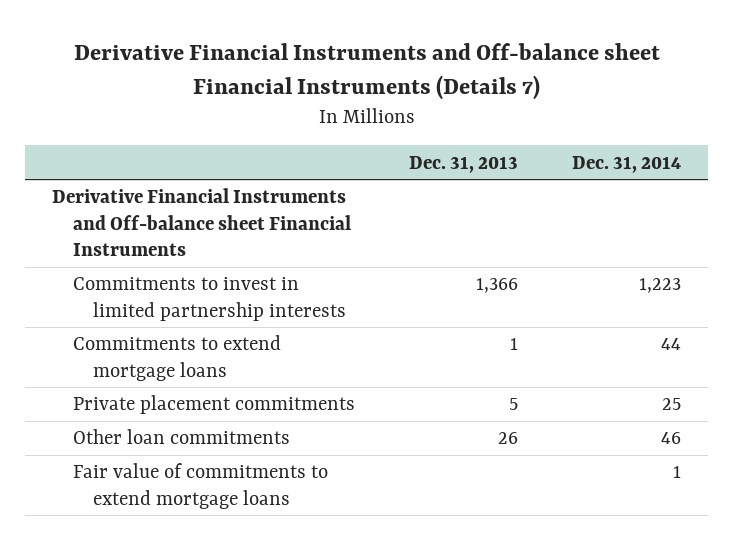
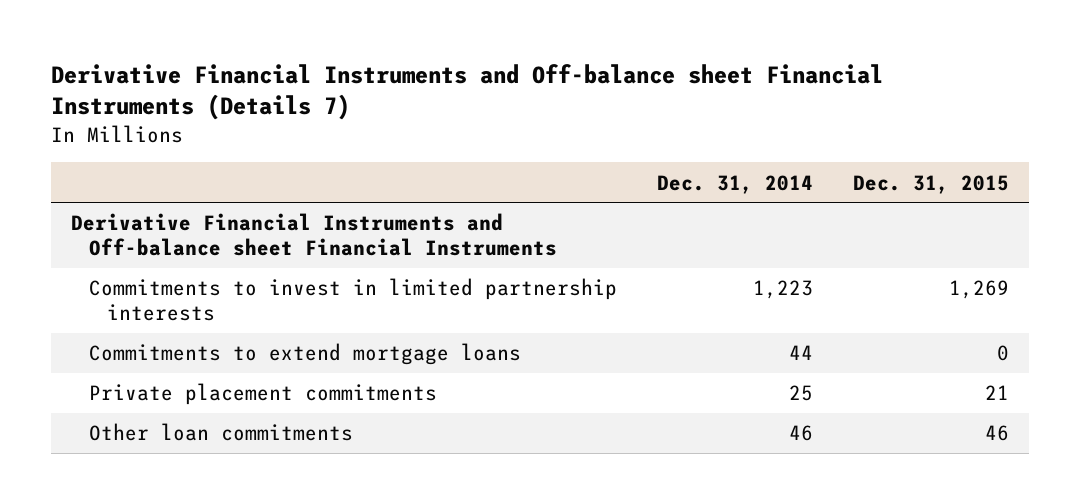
- | Dec. 31, 2013 | Dec. 31, 2014
+ | Dec. 31, 2014 | Dec. 31, 2015
- Fair value of commitments to extend mortgage loans | | 1

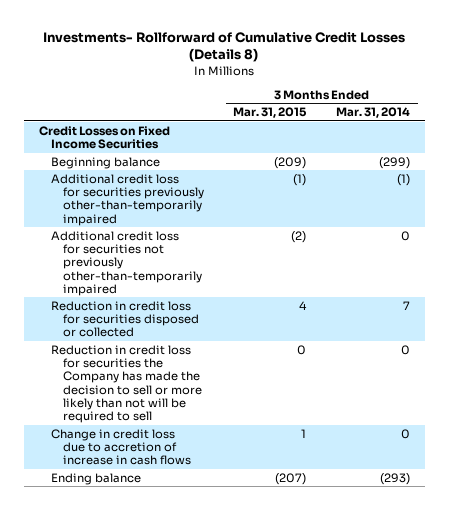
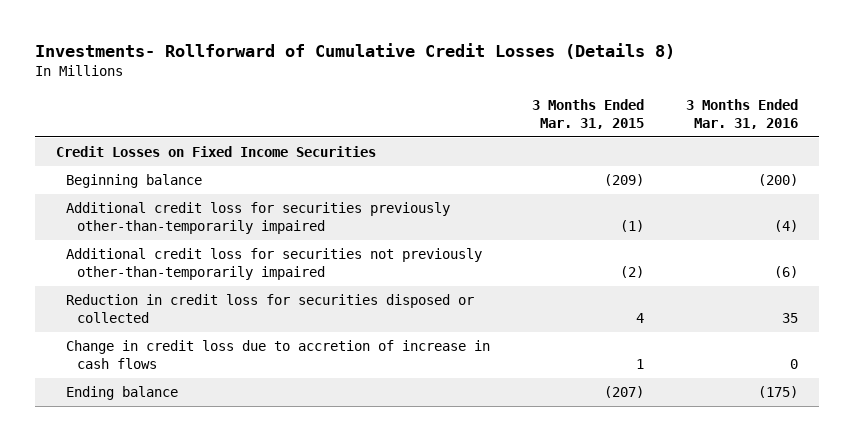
- | 3 Months Ended Mar. 31, 2015 | 3 Months Ended Mar. 31, 2014
+ | 3 Months Ended Mar. 31, 2015 | 3 Months Ended Mar. 31, 2016
- Reduction in credit loss for securities the Company has made the decision to sell or more likely than not will be required to sell | 0 | 0

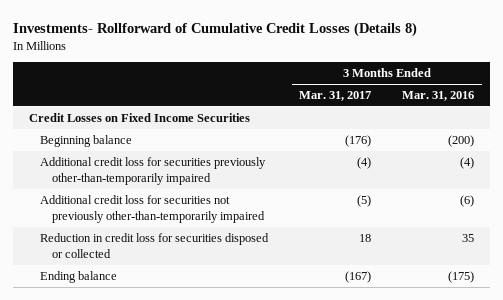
- | 3 Months Ended Mar. 31, 2015 | 3 Months Ended Mar. 31, 2016
+ | 3 Months Ended Mar. 31, 2017 | 3 Months Ended Mar. 31, 2016
- Change in credit loss due to accretion of increase in cash flows | 1 | 0

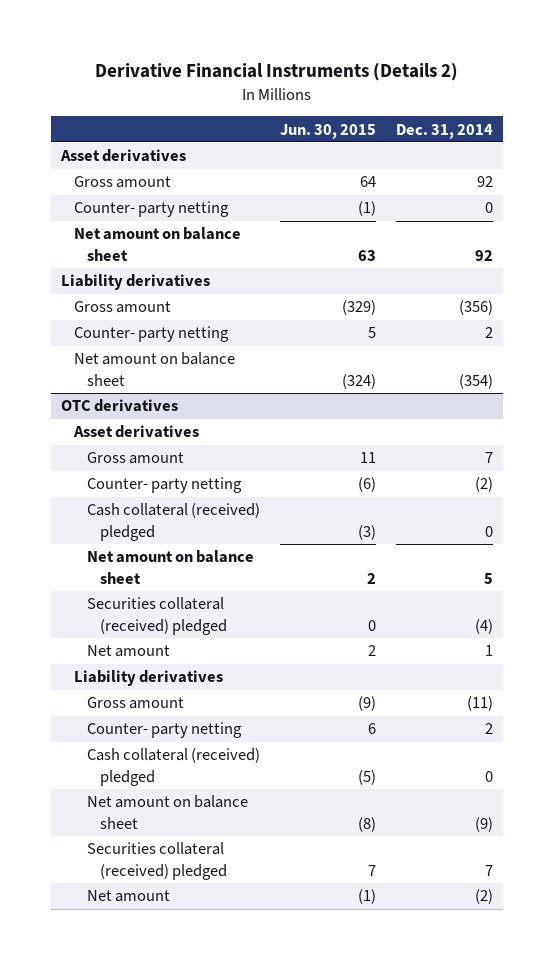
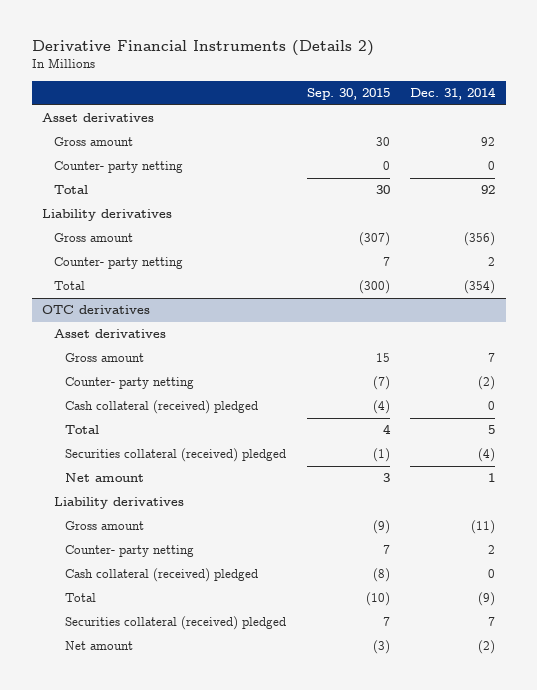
- | Jun. 30, 2015 | Dec. 31, 2014
+ | Sep. 30, 2015 | Dec. 31, 2014
- Net amount on balance sheet | 63 | 92
+ Total | 30 | 92
- Net amount on balance sheet | (324) | (354)
+ Total | (300) | (354)
@ OTC derivatives
- Net amount on balance sheet | 2 | 5
+ Total | 4 | 5
- Net amount on balance sheet | (8) | (9)
+ Total | (10) | (9)

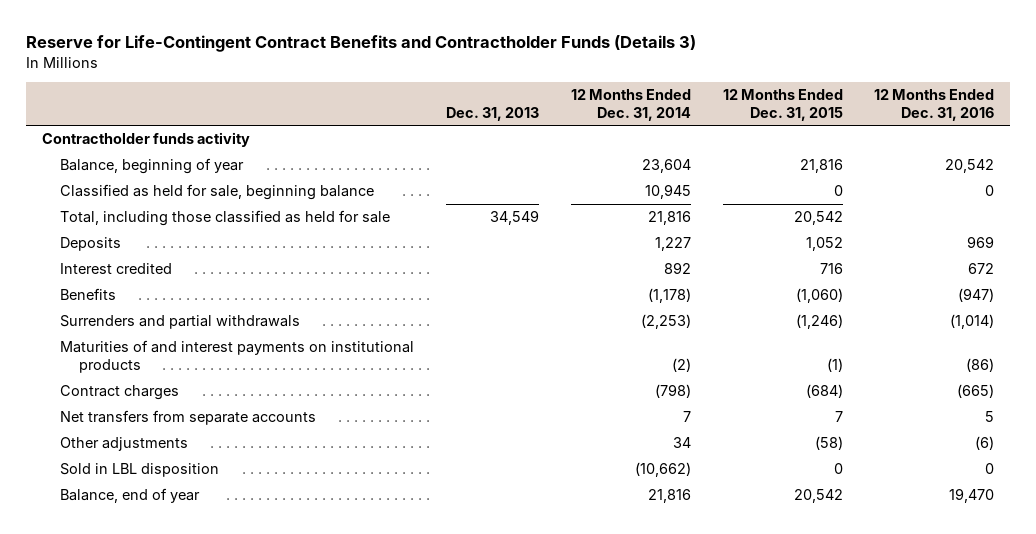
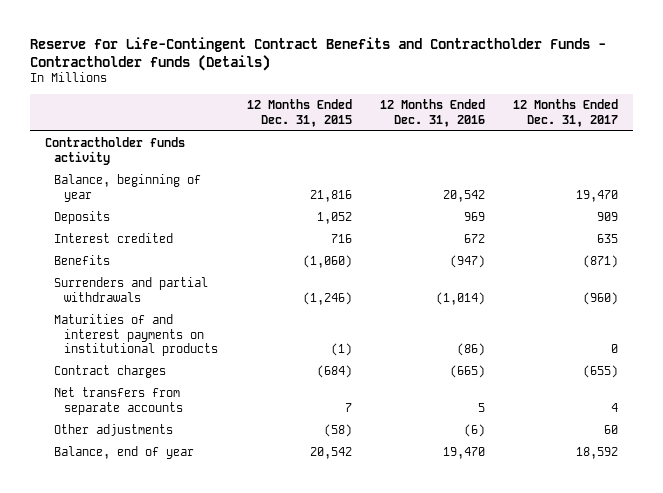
- Reserve for Life-Contingent Contract Benefits and Contractholder Funds (Details 3)
+ Reserve for Life-Contingent Contract Benefits and Contractholder Funds - Contractholder funds (Details)
- | Dec. 31, 2013 | 12 Months Ended Dec. 31, 2014 | 12 Months Ended Dec. 31, 2015 | 12 Months Ended Dec. 31, 2016
+ | 12 Months Ended Dec. 31, 2015 | 12 Months Ended Dec. 31, 2016 | 12 Months Ended Dec. 31, 2017
- Classified as held for sale, beginning balance | | 10,945 | 0 | 0
- Total, including those classified as held for sale | 34,549 | 21,816 | 20,542 |
- Sold in LBL disposition | | (10,662) | 0 | 0

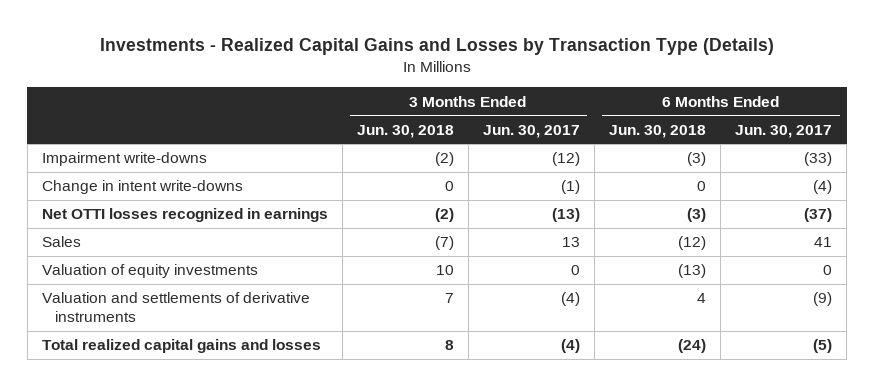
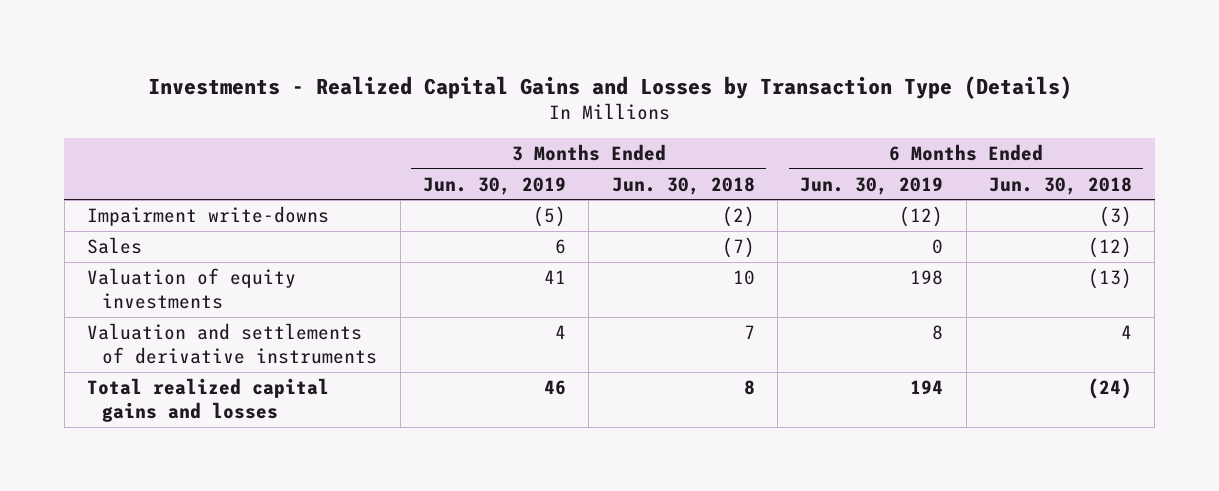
- | 3 Months Ended Jun. 30, 2018 | 3 Months Ended Jun. 30, 2017 | 6 Months Ended Jun. 30, 2018 | 6 Months Ended Jun. 30, 2017
+ | 3 Months Ended Jun. 30, 2019 | 3 Months Ended Jun. 30, 2018 | 6 Months Ended Jun. 30, 2019 | 6 Months Ended Jun. 30, 2018
- Change in intent write-downs | 0 | (1) | 0 | (4)
- Net OTTI losses recognized in earnings | (2) | (13) | (3) | (37)

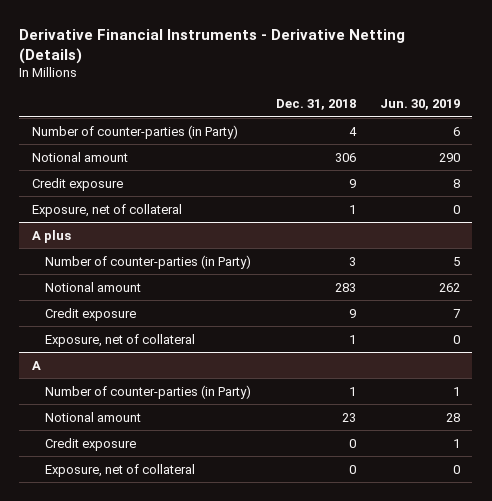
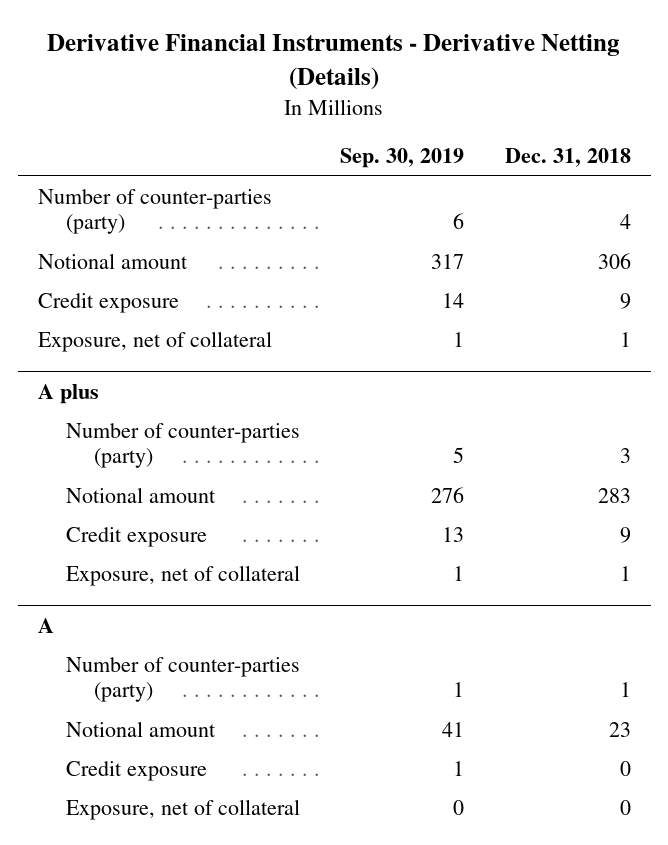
- | Dec. 31, 2018 | Jun. 30, 2019
+ | Sep. 30, 2019 | Dec. 31, 2018
- Number of counter-parties (in Party) | 4 | 6
+ Number of counter-parties (party) | 6 | 4
@ A plus
- Number of counter-parties (in Party) | 3 | 5
+ Number of counter-parties (party) | 5 | 3
@ A
- Number of counter-parties (in Party) | 1 | 1
+ Number of counter-parties (party) | 1 | 1

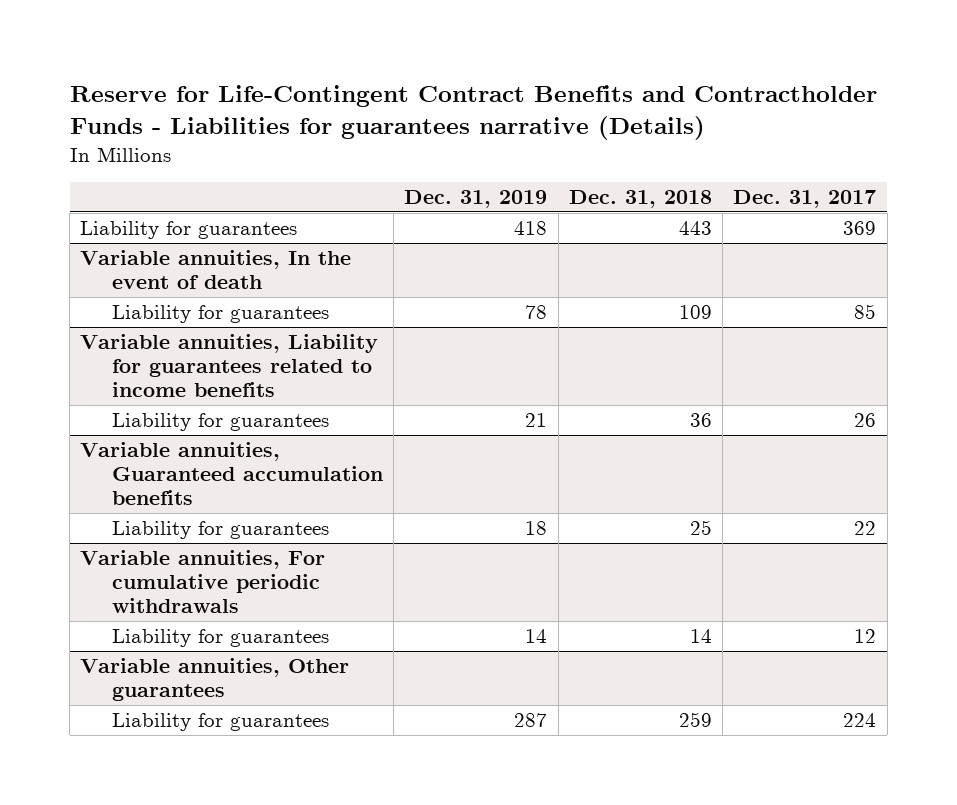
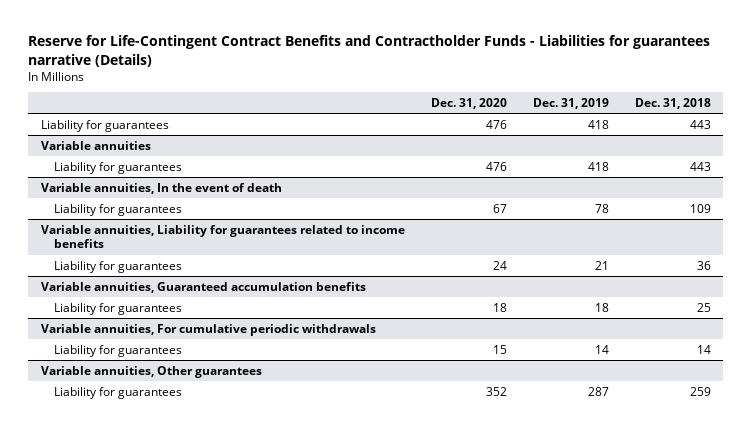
- | Dec. 31, 2019 | Dec. 31, 2018 | Dec. 31, 2017
+ | Dec. 31, 2020 | Dec. 31, 2019 | Dec. 31, 2018
+ Variable annuities
+ Liability for guarantees | 476 | 418 | 443

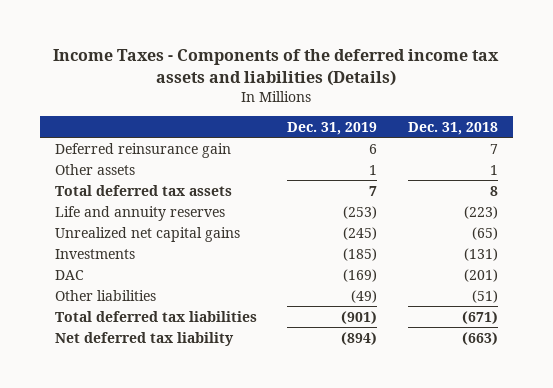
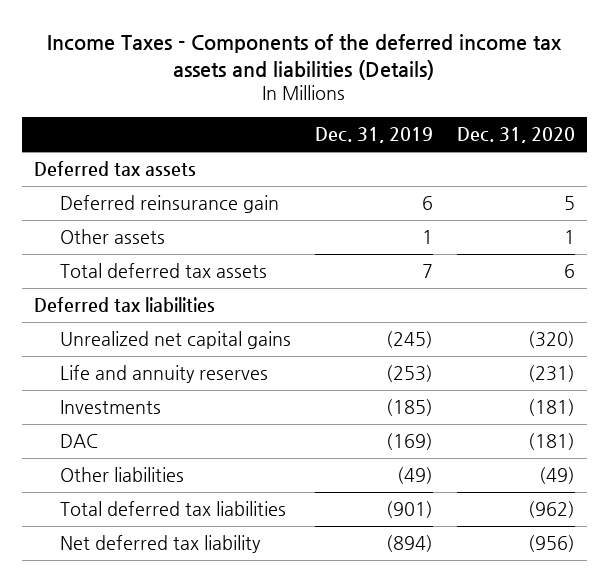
- | Dec. 31, 2019 | Dec. 31, 2018
+ | Dec. 31, 2019 | Dec. 31, 2020
+ Deferred tax assets
+ Deferred tax liabilities
moved down: Life and annuity reserves | (253) | (231)

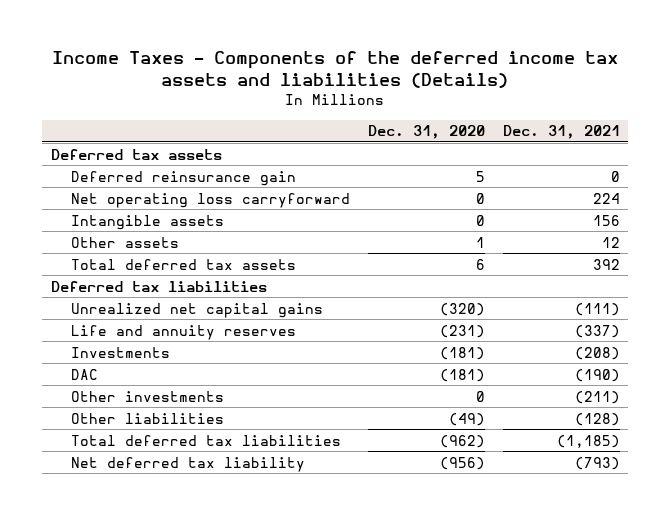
- | Dec. 31, 2019 | Dec. 31, 2020
+ | Dec. 31, 2020 | Dec. 31, 2021
+ Net operating loss carryforward | 0 | 224
+ Intangible assets | 0 | 156
+ Other investments | 0 | (211)

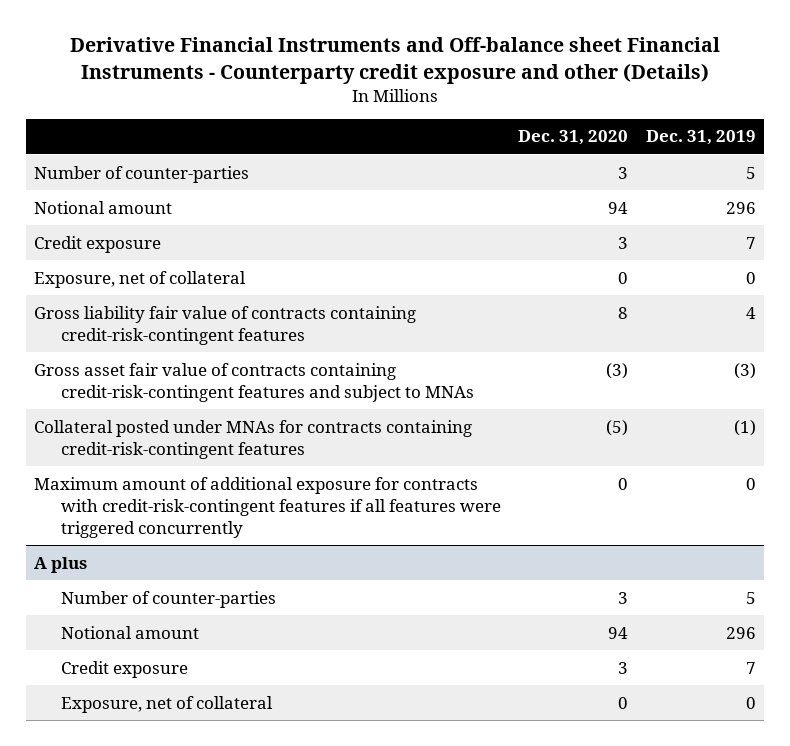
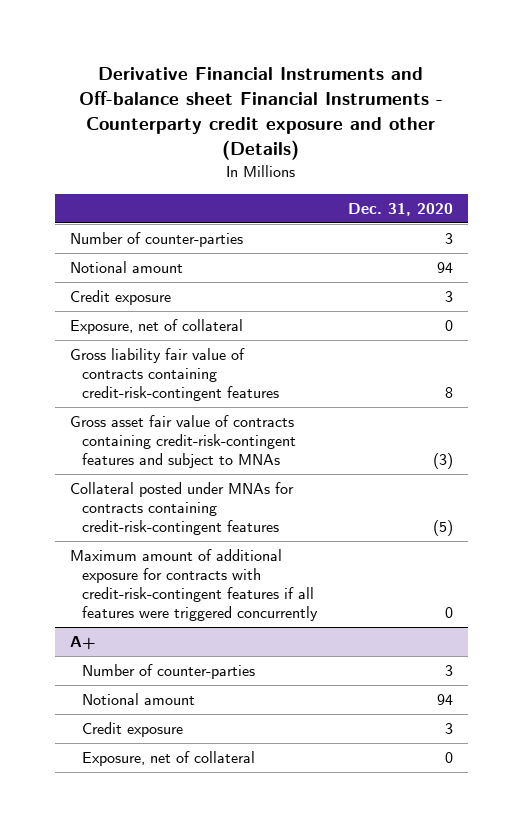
- | Dec. 31, 2020 | Dec. 31, 2019
+ | Dec. 31, 2020
- A plus
+ A+

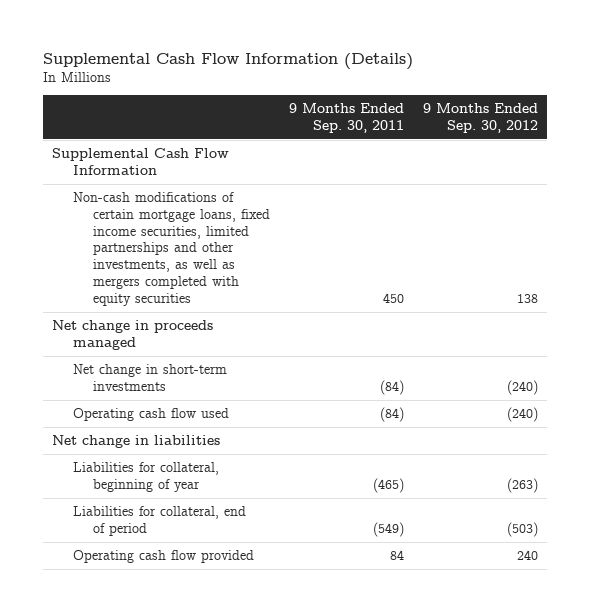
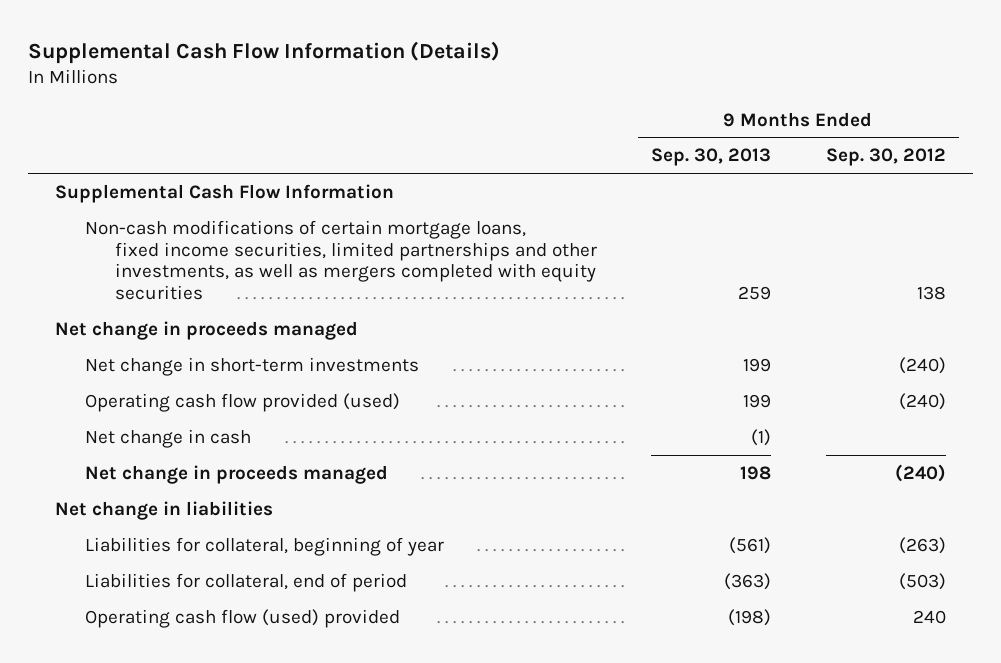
- | 9 Months Ended Sep. 30, 2011 | 9 Months Ended Sep. 30, 2012
+ | 9 Months Ended Sep. 30, 2013 | 9 Months Ended Sep. 30, 2012
- Operating cash flow used | (84) | (240)
+ Operating cash flow provided (used) | 199 | (240)
+ Net change in cash | (1) |
+ Net change in proceeds managed | 198 | (240)
- Operating cash flow provided | 84 | 240
+ Operating cash flow (used) provided | (198) | 240

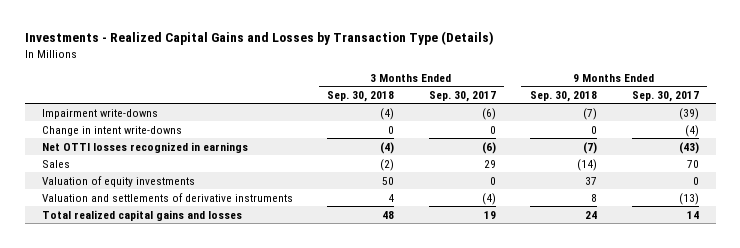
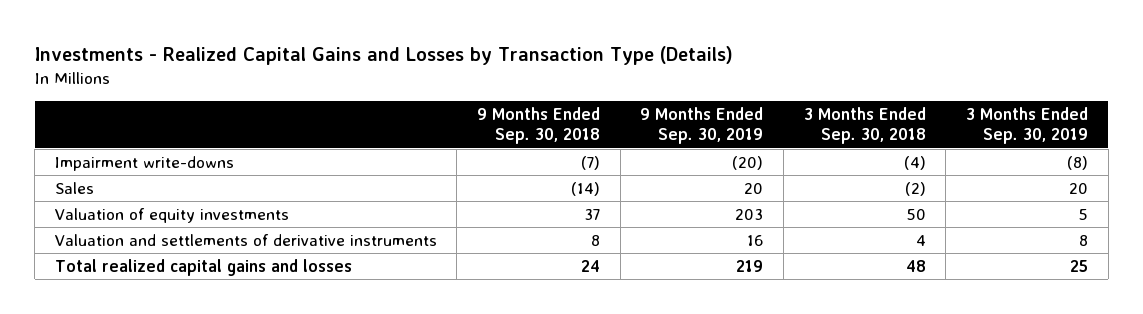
- | 3 Months Ended Sep. 30, 2018 | 3 Months Ended Sep. 30, 2017 | 9 Months Ended Sep. 30, 2018 | 9 Months Ended Sep. 30, 2017
+ | 9 Months Ended Sep. 30, 2018 | 9 Months Ended Sep. 30, 2019 | 3 Months Ended Sep. 30, 2018 | 3 Months Ended Sep. 30, 2019
- Change in intent write-downs | 0 | 0 | 0 | (4)
- Net OTTI losses recognized in earnings | (4) | (6) | (7) | (43)

